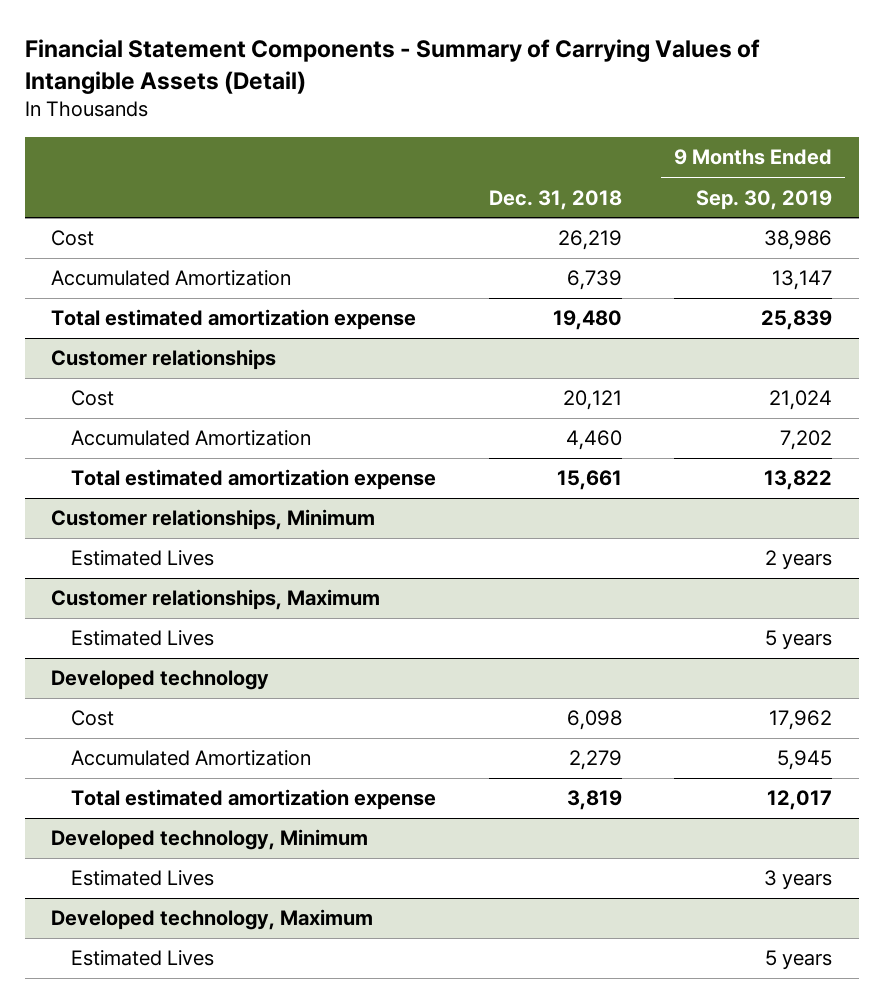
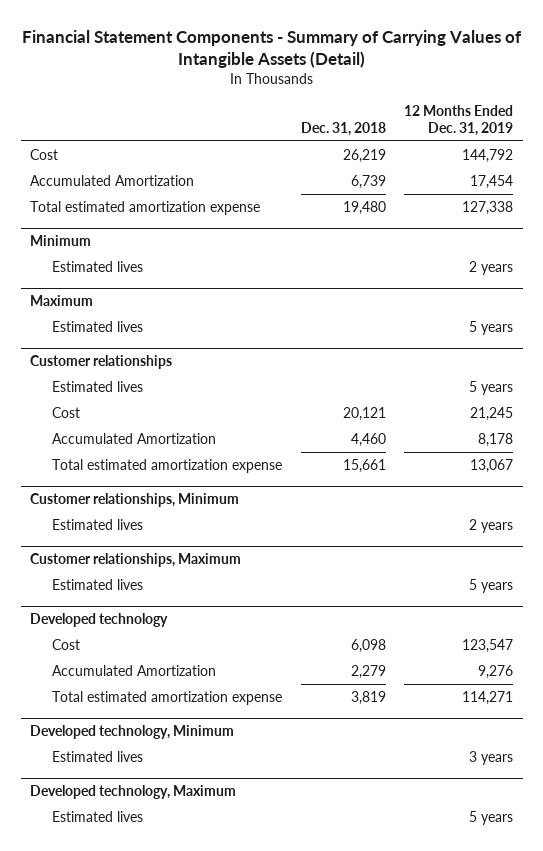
- | Dec. 31, 2018 | 9 Months Ended Sep. 30, 2019
+ | Dec. 31, 2018 | 12 Months Ended Dec. 31, 2019
+ Minimum
+ Estimated lives | | 2 years
+ Maximum
+ Estimated lives | | 5 years
@ Customer relationships
+ Estimated lives | | 5 years
@ Customer relationships, Minimum
- Estimated Lives | | 2 years
+ Estimated lives | | 2 years
@ Customer relationships, Maximum
- Estimated Lives | | 5 years
+ Estimated lives | | 5 years
@ Developed technology, Minimum
- Estimated Lives | | 3 years
+ Estimated lives | | 3 years
@ Developed technology, Maximum
- Estimated Lives | | 5 years
+ Estimated lives | | 5 years

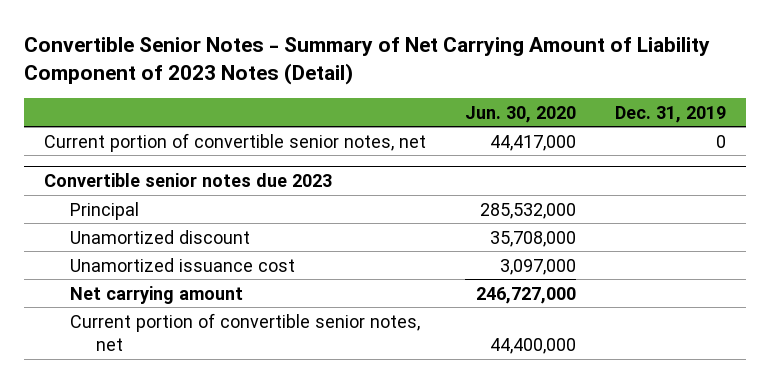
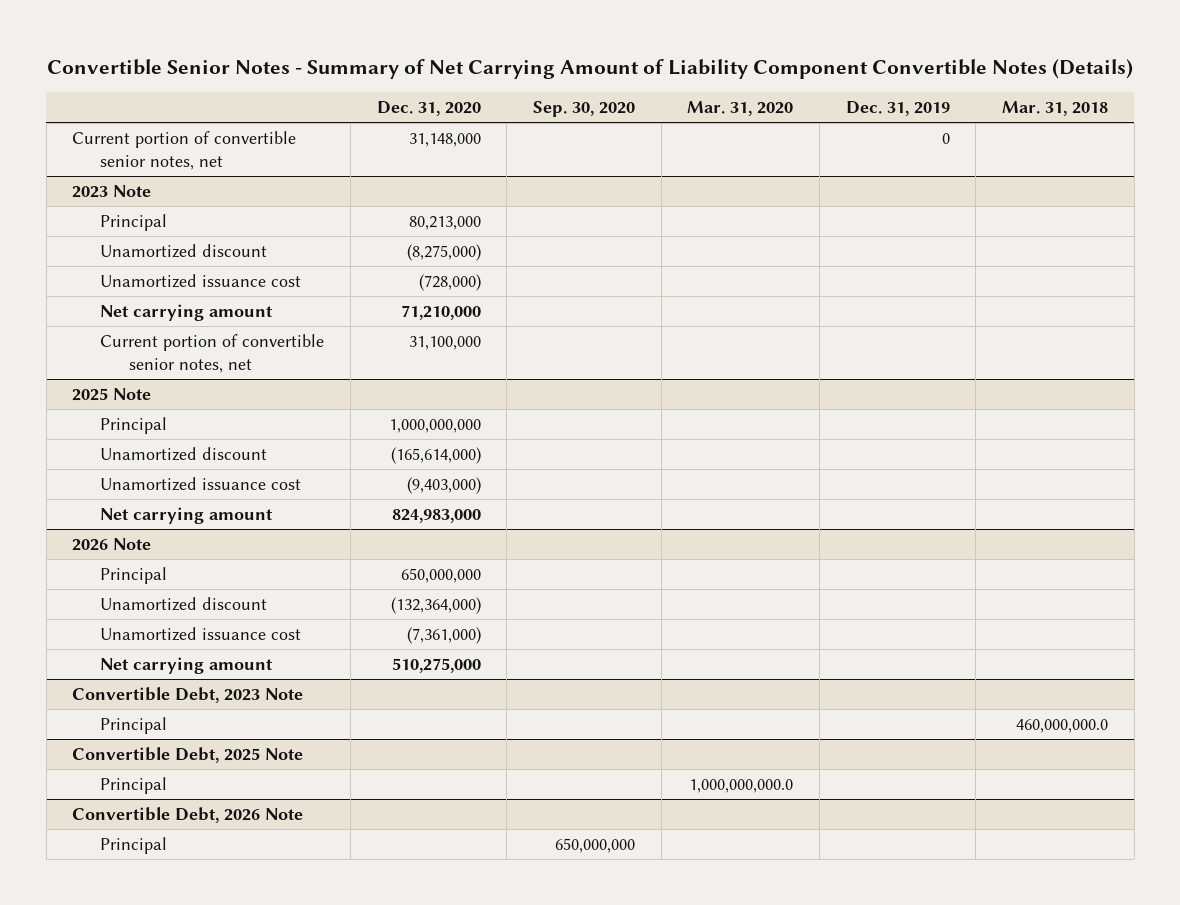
- Convertible Senior Notes - Summary of Net Carrying Amount of Liability Component of 2023 Notes (Detail)
+ Convertible Senior Notes - Summary of Net Carrying Amount of Liability Component Convertible Notes (Details)
- | Jun. 30, 2020 | Dec. 31, 2019
+ | Dec. 31, 2020 | Sep. 30, 2020 | Mar. 31, 2020 | Dec. 31, 2019 | Mar. 31, 2018
- Convertible senior notes due 2023
+ 2023 Note
+ 2025 Note
+ Principal | 1,000,000,000 | | | |
+ Unamortized discount | (165,614,000) | | | |
+ Unamortized issuance cost | (9,403,000) | | | |
+ Net carrying amount | 824,983,000 | | | |
+ 2026 Note
+ Principal | 650,000,000 | | | |
+ Unamortized discount | (132,364,000) | | | |
+ Unamortized issuance cost | (7,361,000) | | | |
+ Net carrying amount | 510,275,000 | | | |
+ Convertible Debt, 2023 Note
+ Principal | | | | | 460,000,000.0
+ Convertible Debt, 2025 Note
+ Principal | | | 1,000,000,000.0 | |
+ Convertible Debt, 2026 Note
+ Principal | | 650,000,000 | | |

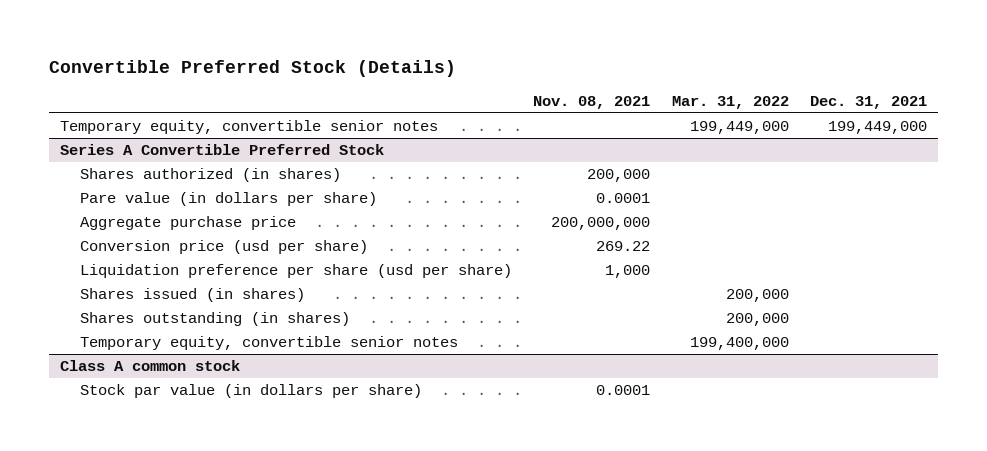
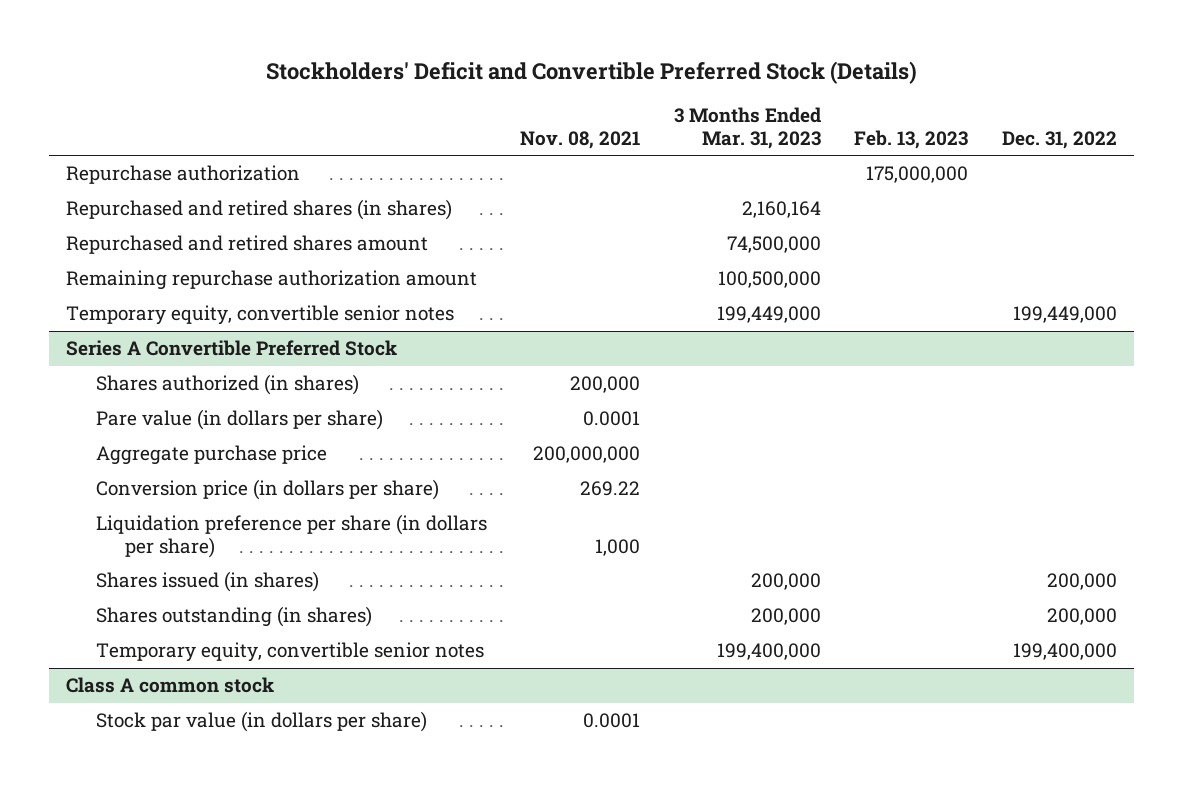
- Convertible Preferred Stock (Details)
+ Stockholders' Deficit and Convertible Preferred Stock (Details)
- | Nov. 08, 2021 | Mar. 31, 2022 | Dec. 31, 2021
+ | Nov. 08, 2021 | 3 Months Ended Mar. 31, 2023 | Feb. 13, 2023 | Dec. 31, 2022
+ Repurchase authorization | | | 175,000,000 |
+ Repurchased and retired shares (in shares) | | 2,160,164 | |
+ Repurchased and retired shares amount | | 74,500,000 | |
+ Remaining repurchase authorization amount | | 100,500,000 | |
@ Series A Convertible Preferred Stock
- Conversion price (usd per share) | 269.22 | |
- Liquidation preference per share (usd per share) | 1,000 | |
+ Conversion price (in dollars per share) | 269.22 | | |
+ Liquidation preference per share (in dollars per share) | 1,000 | | |

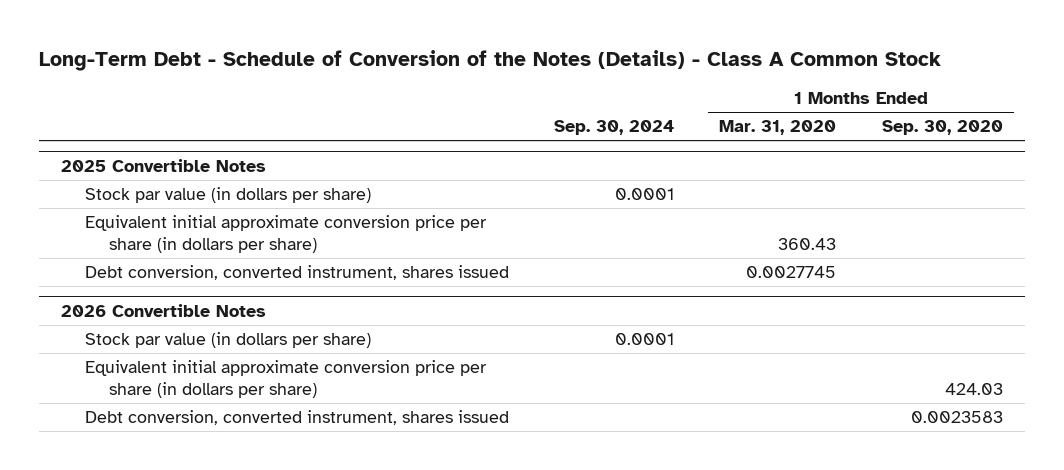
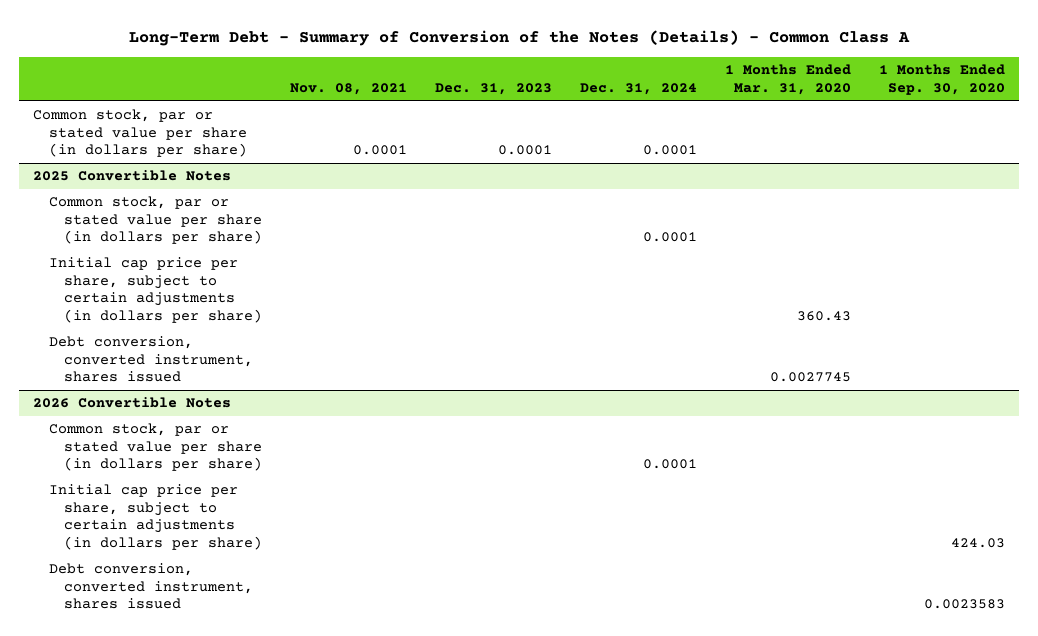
- Long-Term Debt - Schedule of Conversion of the Notes (Details) - Class A Common Stock
+ Long-Term Debt - Summary of Conversion of the Notes (Details) - Common Class A
- | Sep. 30, 2024 | 1 Months Ended Mar. 31, 2020 | 1 Months Ended Sep. 30, 2020
+ | Nov. 08, 2021 | Dec. 31, 2023 | Dec. 31, 2024 | 1 Months Ended Mar. 31, 2020 | 1 Months Ended Sep. 30, 2020
+ Common stock, par or stated value per share (in dollars per share) | 0.0001 | 0.0001 | 0.0001 | |
@ 2025 Convertible Notes
- Stock par value (in dollars per share) | 0.0001 | |
- Equivalent initial approximate conversion price per share (in dollars per share) | | 360.43 |
+ Common stock, par or stated value per share (in dollars per share) | | | 0.0001 | |
+ Initial cap price per share, subject to certain adjustments (in dollars per share) | | | | 360.43 |
@ 2026 Convertible Notes
- Stock par value (in dollars per share) | 0.0001 | |
- Equivalent initial approximate conversion price per share (in dollars per share) | | | 424.03
+ Common stock, par or stated value per share (in dollars per share) | | | 0.0001 | |
+ Initial cap price per share, subject to certain adjustments (in dollars per share) | | | | | 424.03

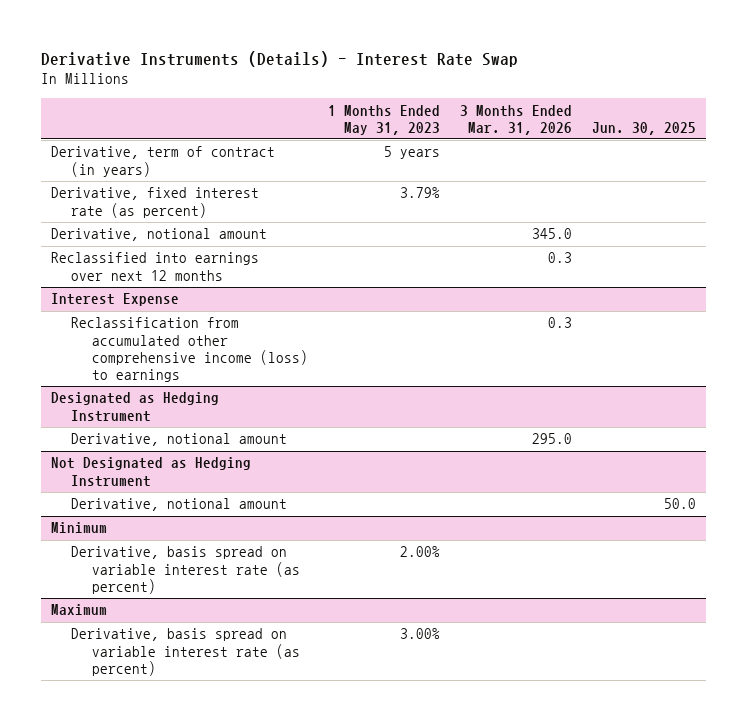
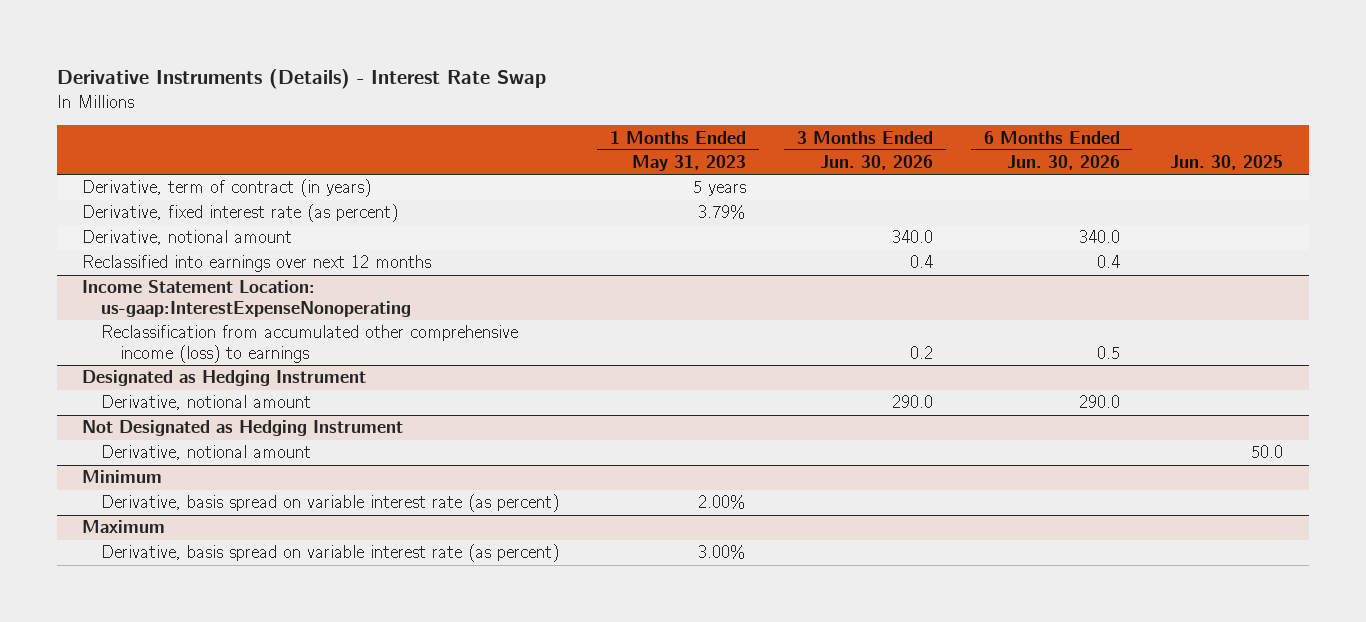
- | 1 Months Ended May 31, 2023 | 3 Months Ended Mar. 31, 2026 | Jun. 30, 2025
+ | 1 Months Ended May 31, 2023 | 3 Months Ended Jun. 30, 2026 | 6 Months Ended Jun. 30, 2026 | Jun. 30, 2025
- Interest Expense
+ Income Statement Location: us-gaap:InterestExpenseNonoperating

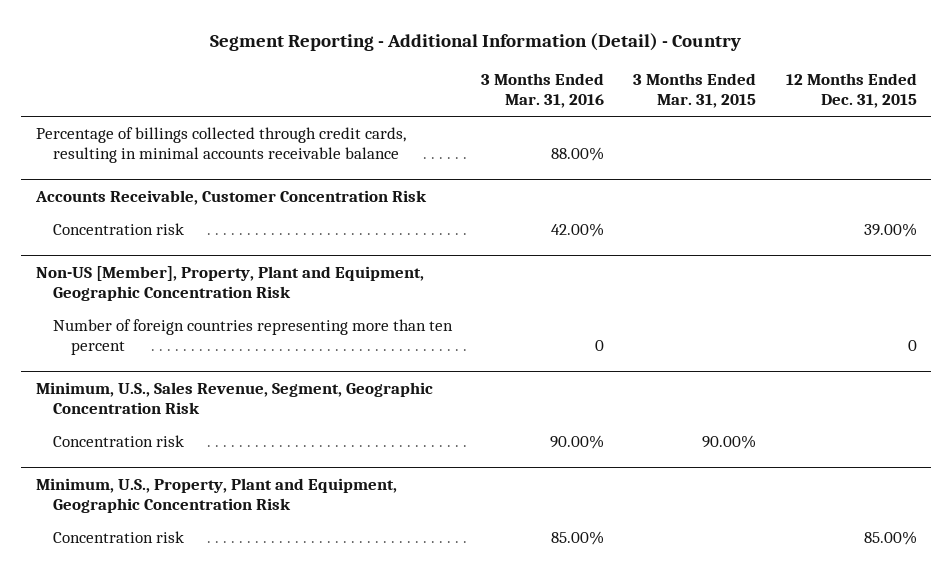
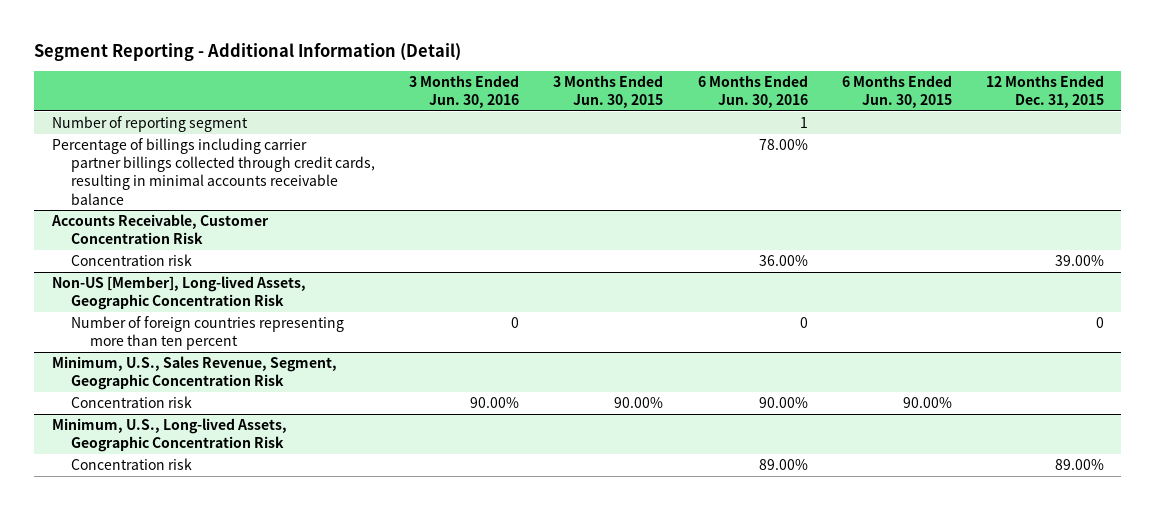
- Segment Reporting - Additional Information (Detail) - Country
+ Segment Reporting - Additional Information (Detail)
- | 3 Months Ended Mar. 31, 2016 | 3 Months Ended Mar. 31, 2015 | 12 Months Ended Dec. 31, 2015
+ | 3 Months Ended Jun. 30, 2016 | 3 Months Ended Jun. 30, 2015 | 6 Months Ended Jun. 30, 2016 | 6 Months Ended Jun. 30, 2015 | 12 Months Ended Dec. 31, 2015
- Percentage of billings collected through credit cards, resulting in minimal accounts receivable balance | 88.00% | |
+ Number of reporting segment | | | 1 | |
+ Percentage of billings including carrier partner billings collected through credit cards, resulting in minimal accounts receivable balance | | | 78.00% | |
- Non-US [Member], Property, Plant and Equipment, Geographic Concentration Risk
- Number of foreign countries representing more than ten percent | 0 | | 0
+ Non-US [Member], Long-lived Assets, Geographic Concentration Risk
+ Number of foreign countries representing more than ten percent | 0 | | 0 | | 0
- Minimum, U.S., Property, Plant and Equipment, Geographic Concentration Risk
- Concentration risk | 85.00% | | 85.00%
+ Minimum, U.S., Long-lived Assets, Geographic Concentration Risk
+ Concentration risk | | | 89.00% | | 89.00%

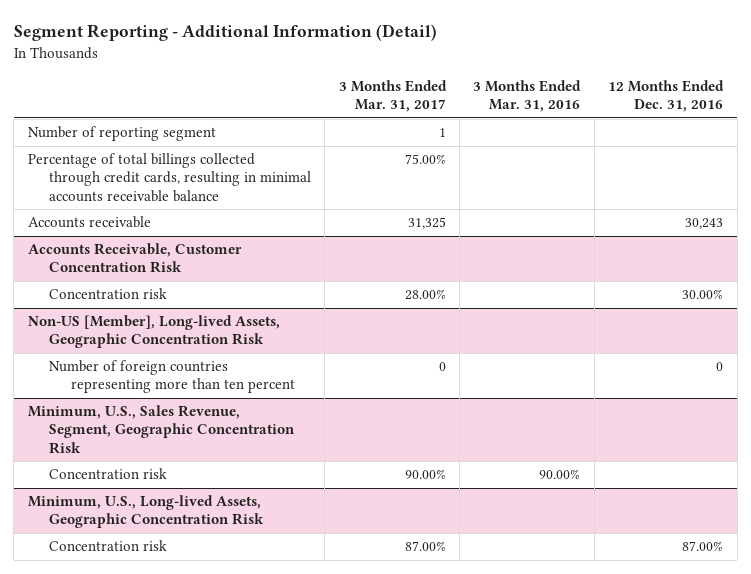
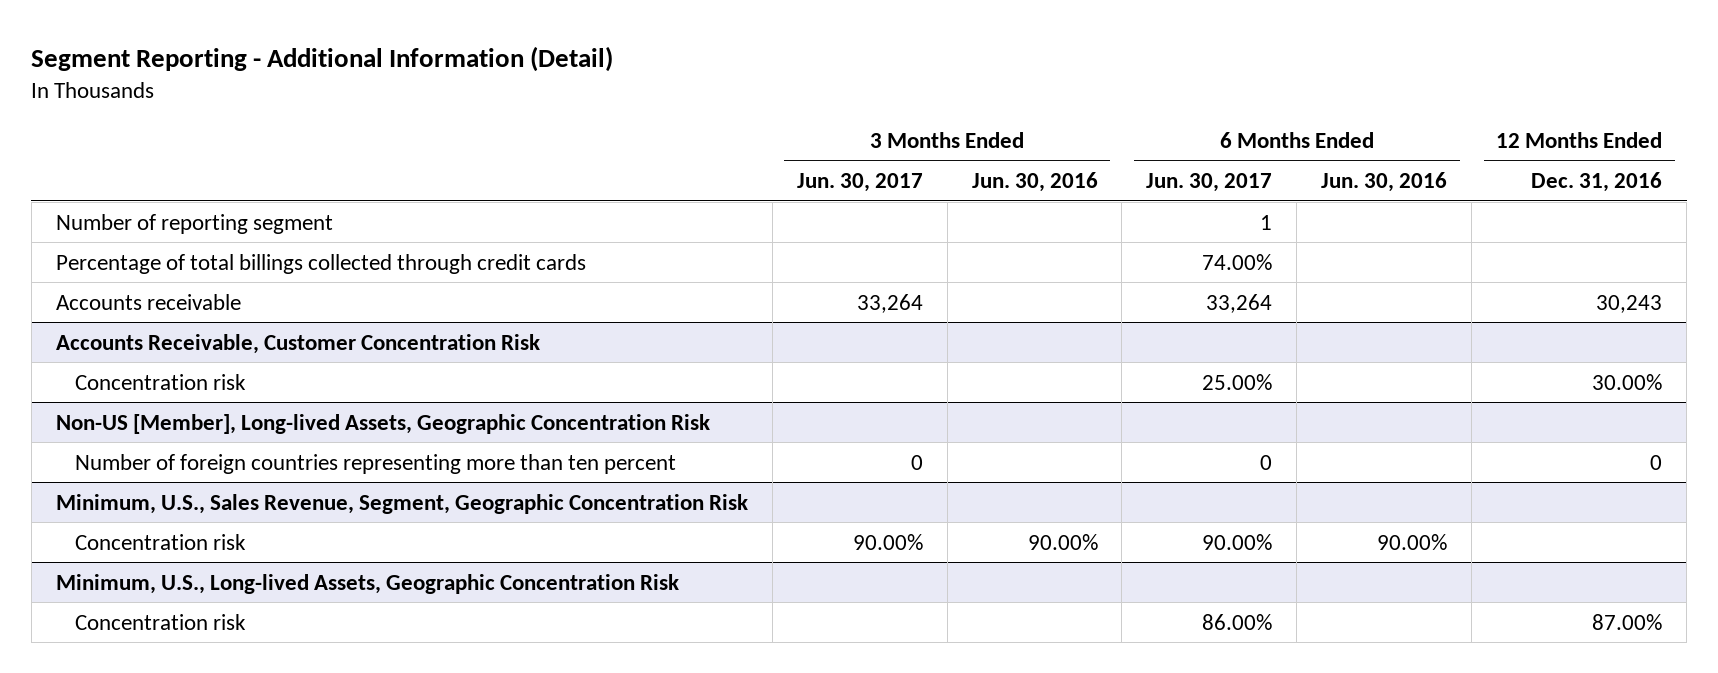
- | 3 Months Ended Mar. 31, 2017 | 3 Months Ended Mar. 31, 2016 | 12 Months Ended Dec. 31, 2016
+ | 3 Months Ended Jun. 30, 2017 | 3 Months Ended Jun. 30, 2016 | 6 Months Ended Jun. 30, 2017 | 6 Months Ended Jun. 30, 2016 | 12 Months Ended Dec. 31, 2016
- Percentage of total billings collected through credit cards, resulting in minimal accounts receivable balance | 75.00% | |
+ Percentage of total billings collected through credit cards | | | 74.00% | |

